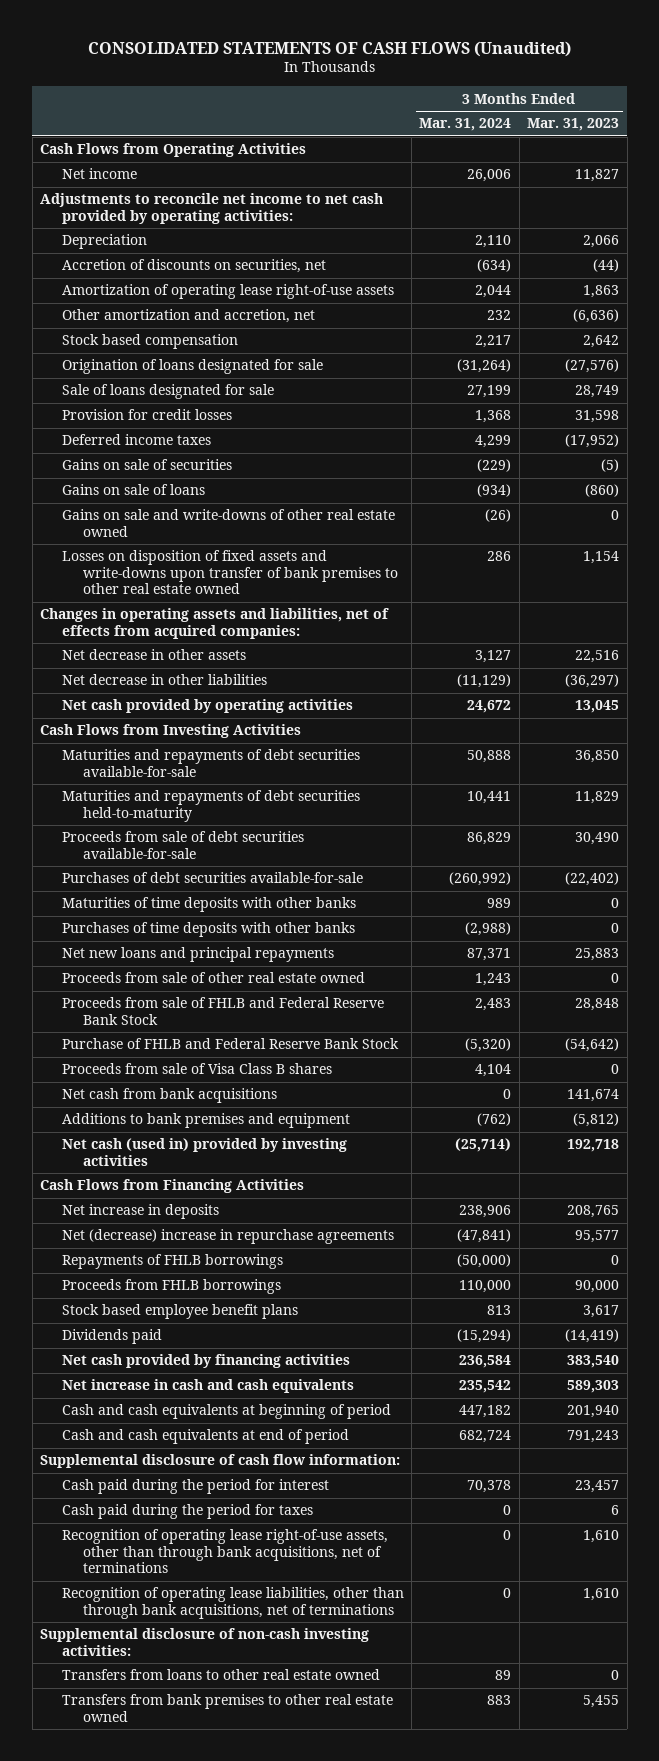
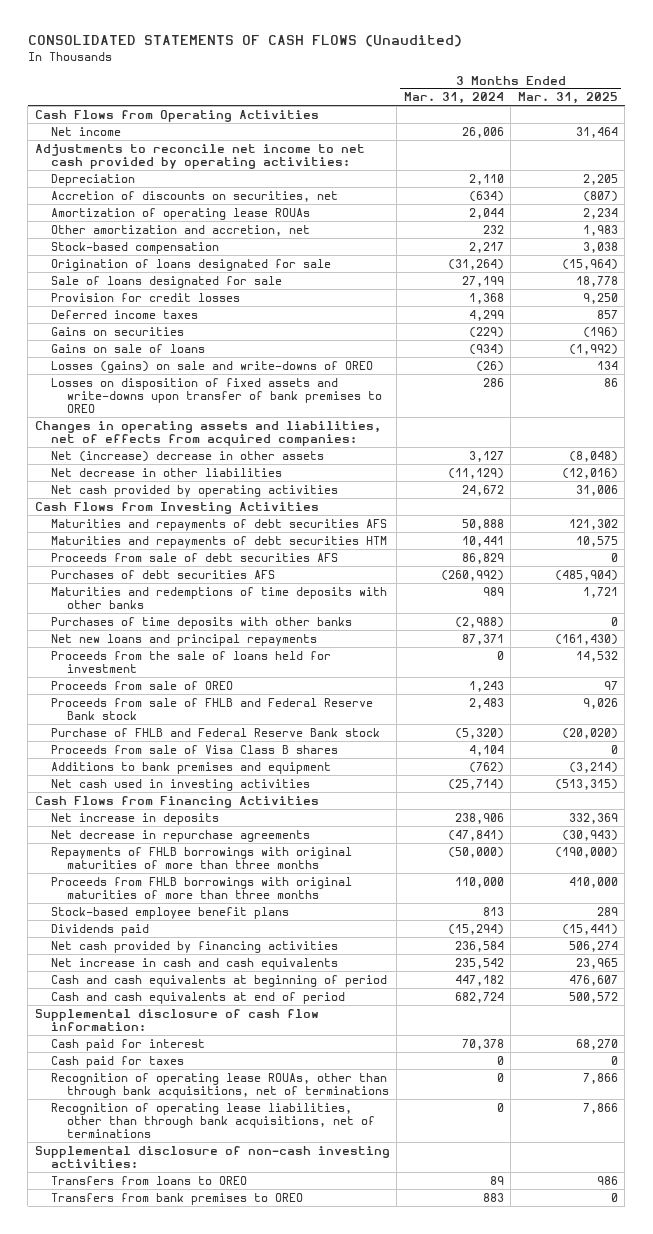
- | 3 Months Ended Mar. 31, 2024 | 3 Months Ended Mar. 31, 2023
+ | 3 Months Ended Mar. 31, 2024 | 3 Months Ended Mar. 31, 2025
- Amortization of operating lease right-of-use assets | 2,044 | 1,863
+ Amortization of operating lease ROUAs | 2,044 | 2,234
- Stock based compensation | 2,217 | 2,642
+ Stock-based compensation | 2,217 | 3,038
- Gains on sale of securities | (229) | (5)
+ Gains on securities | (229) | (196)
- Gains on sale and write-downs of other real estate owned | (26) | 0
- Losses on disposition of fixed assets and write-downs upon transfer of bank premises to other real estate owned | 286 | 1,154
+ Losses (gains) on sale and write-downs of OREO | (26) | 134
+ Losses on disposition of fixed assets and write-downs upon transfer of bank premises to OREO | 286 | 86
- Net decrease in other assets | 3,127 | 22,516
+ Net (increase) decrease in other assets | 3,127 | (8,048)
- Maturities and repayments of debt securities available-for-sale | 50,888 | 36,850
- Maturities and repayments of debt securities held-to-maturity | 10,441 | 11,829
- Proceeds from sale of debt securities available-for-sale | 86,829 | 30,490
- Purchases of debt securities available-for-sale | (260,992) | (22,402)
- Maturities of time deposits with other banks | 989 | 0
+ Maturities and repayments of debt securities AFS | 50,888 | 121,302
+ Maturities and repayments of debt securities HTM | 10,441 | 10,575
+ Proceeds from sale of debt securities AFS | 86,829 | 0
+ Purchases of debt securities AFS | (260,992) | (485,904)
+ Maturities and redemptions of time deposits with other banks | 989 | 1,721
- Proceeds from sale of other real estate owned | 1,243 | 0
- Proceeds from sale of FHLB and Federal Reserve Bank Stock | 2,483 | 28,848
- Purchase of FHLB and Federal Reserve Bank Stock | (5,320) | (54,642)
+ Proceeds from the sale of loans held for investment | 0 | 14,532
+ Proceeds from sale of OREO | 1,243 | 97
+ Proceeds from sale of FHLB and Federal Reserve Bank stock | 2,483 | 9,026
+ Purchase of FHLB and Federal Reserve Bank stock | (5,320) | (20,020)
- Net cash from bank acquisitions | 0 | 141,674
- Net cash (used in) provided by investing activities | (25,714) | 192,718
+ Net cash used in investing activities | (25,714) | (513,315)
- Net (decrease) increase in repurchase agreements | (47,841) | 95,577
- Repayments of FHLB borrowings | (50,000) | 0
- Proceeds from FHLB borrowings | 110,000 | 90,000
- Stock based employee benefit plans | 813 | 3,617
+ Net decrease in repurchase agreements | (47,841) | (30,943)
+ Repayments of FHLB borrowings with original maturities of more than three months | (50,000) | (190,000)
+ Proceeds from FHLB borrowings with original maturities of more than three months | 110,000 | 410,000
+ Stock-based employee benefit plans | 813 | 289
- Cash paid during the period for interest | 70,378 | 23,457
- Cash paid during the period for taxes | 0 | 6
- Recognition of operating lease right-of-use assets, other than through bank acquisitions, net of terminations | 0 | 1,610
+ Cash paid for interest | 70,378 | 68,270
+ Cash paid for taxes | 0 | 0
+ Recognition of operating lease ROUAs, other than through bank acquisitions, net of terminations | 0 | 7,866
- Transfers from loans to other real estate owned | 89 | 0
- Transfers from bank premises to other real estate owned | 883 | 5,455
+ Transfers from loans to OREO | 89 | 986
+ Transfers from bank premises to OREO | 883 | 0

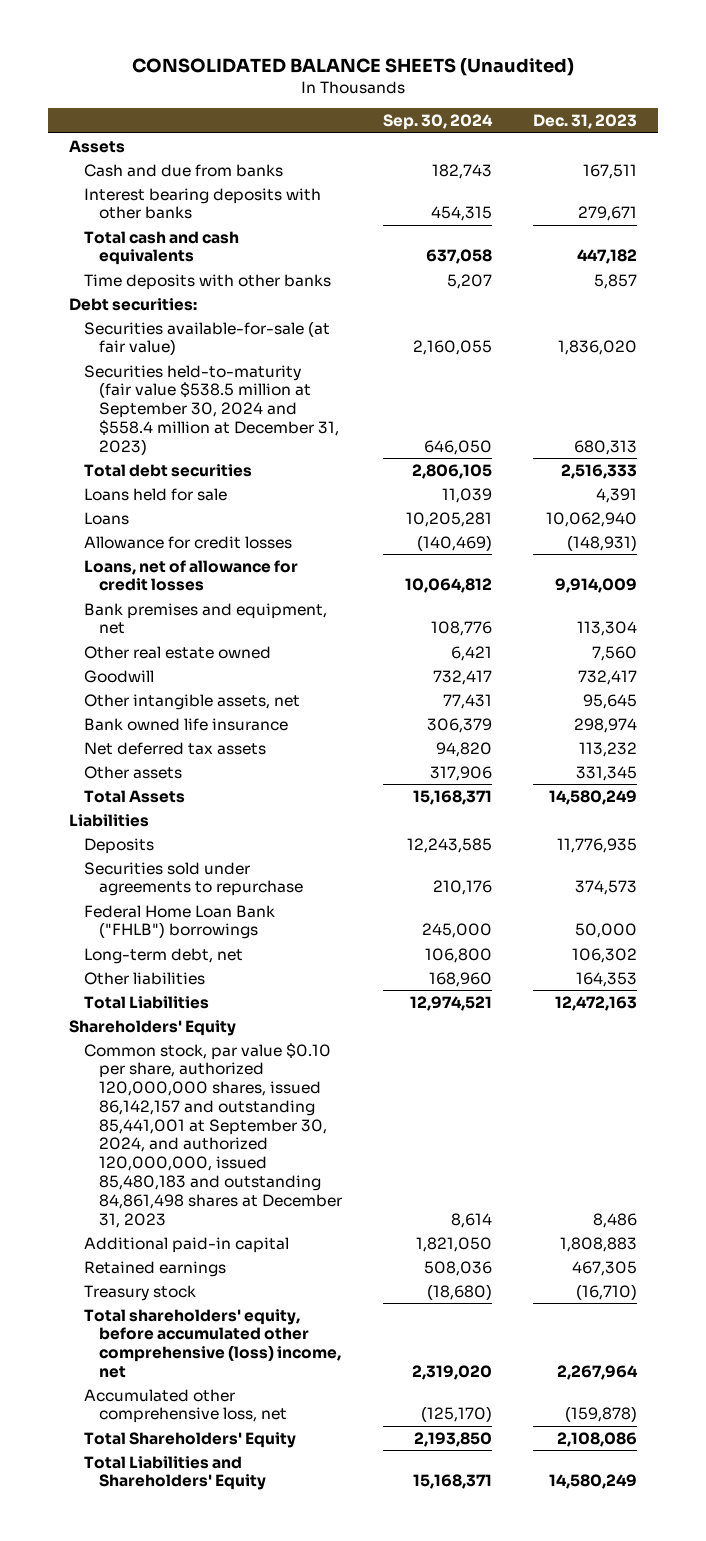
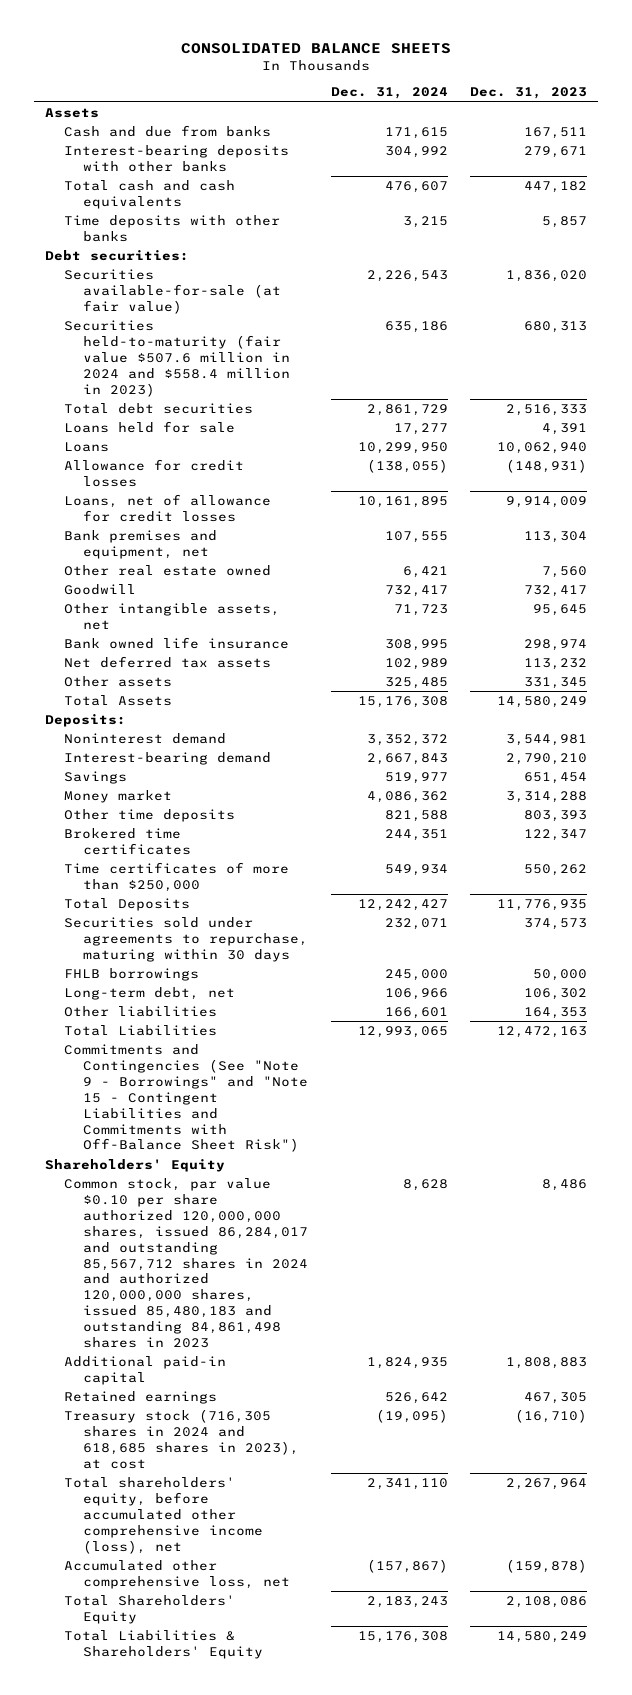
- CONSOLIDATED BALANCE SHEETS (Unaudited)
+ CONSOLIDATED BALANCE SHEETS
- | Sep. 30, 2024 | Dec. 31, 2023
+ | Dec. 31, 2024 | Dec. 31, 2023
- Interest bearing deposits with other banks | 454,315 | 279,671
+ Interest-bearing deposits with other banks | 304,992 | 279,671
- Securities held-to-maturity (fair value $538.5 million at September 30, 2024 and $558.4 million at December 31, 2023) | 646,050 | 680,313
+ Securities held-to-maturity (fair value $507.6 million in 2024 and $558.4 million in 2023) | 635,186 | 680,313
- Liabilities
- Deposits | 12,243,585 | 11,776,935
- Securities sold under agreements to repurchase | 210,176 | 374,573
- Federal Home Loan Bank ("FHLB") borrowings | 245,000 | 50,000
+ Deposits:
+ Noninterest demand | 3,352,372 | 3,544,981
+ Interest-bearing demand | 2,667,843 | 2,790,210
+ Savings | 519,977 | 651,454
+ Money market | 4,086,362 | 3,314,288
+ Other time deposits | 821,588 | 803,393
+ Brokered time certificates | 244,351 | 122,347
+ Time certificates of more than $250,000 | 549,934 | 550,262
+ Total Deposits | 12,242,427 | 11,776,935
+ Securities sold under agreements to repurchase, maturing within 30 days | 232,071 | 374,573
+ FHLB borrowings | 245,000 | 50,000
+ Commitments and Contingencies (See "Note 9 - Borrowings" and "Note 15 - Contingent Liabilities and Commitments with Off-Balance Sheet Risk")
- Common stock, par value $0.10 per share, authorized 120,000,000 shares, issued 86,142,157 and outstanding 85,441,001 at September 30, 2024, and authorized 120,000,000, issued 85,480,183 and outstanding 84,861,498 shares at December 31, 2023 | 8,614 | 8,486
+ Common stock, par value $0.10 per share authorized 120,000,000 shares, issued 86,284,017 and outstanding 85,567,712 shares in 2024 and authorized 120,000,000 shares, issued 85,480,183 and outstanding 84,861,498 shares in 2023 | 8,628 | 8,486
- Treasury stock | (18,680) | (16,710)
- Total shareholders' equity, before accumulated other comprehensive (loss) income, net | 2,319,020 | 2,267,964
+ Treasury stock (716,305 shares in 2024 and 618,685 shares in 2023), at cost | (19,095) | (16,710)
+ Total shareholders' equity, before accumulated other comprehensive income (loss), net | 2,341,110 | 2,267,964
- Total Liabilities and Shareholders' Equity | 15,168,371 | 14,580,249
+ Total Liabilities & Shareholders' Equity | 15,176,308 | 14,580,249

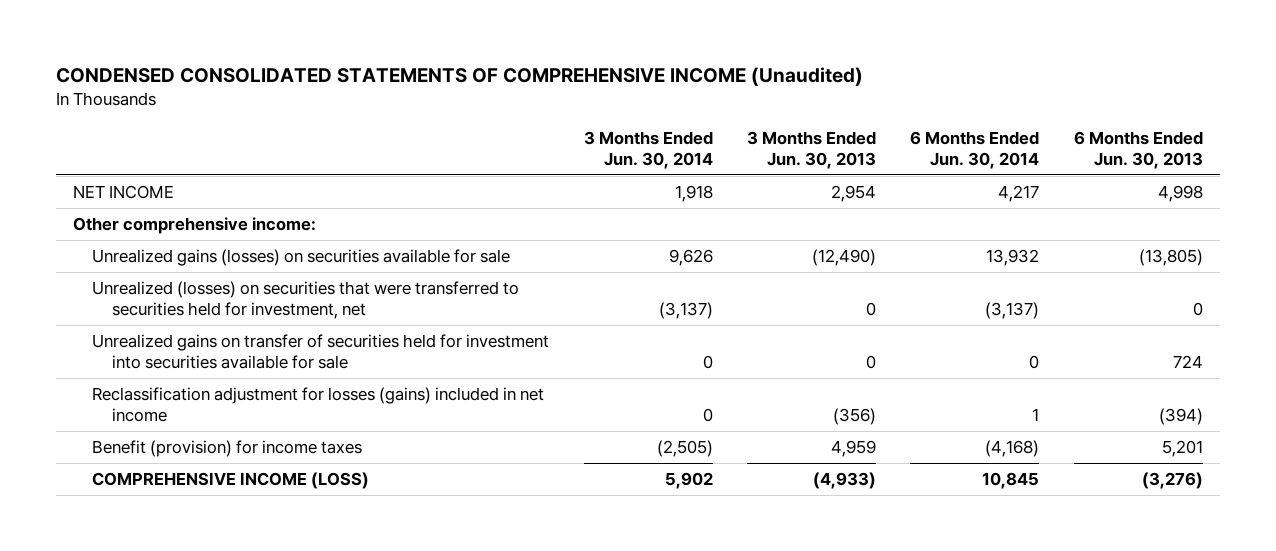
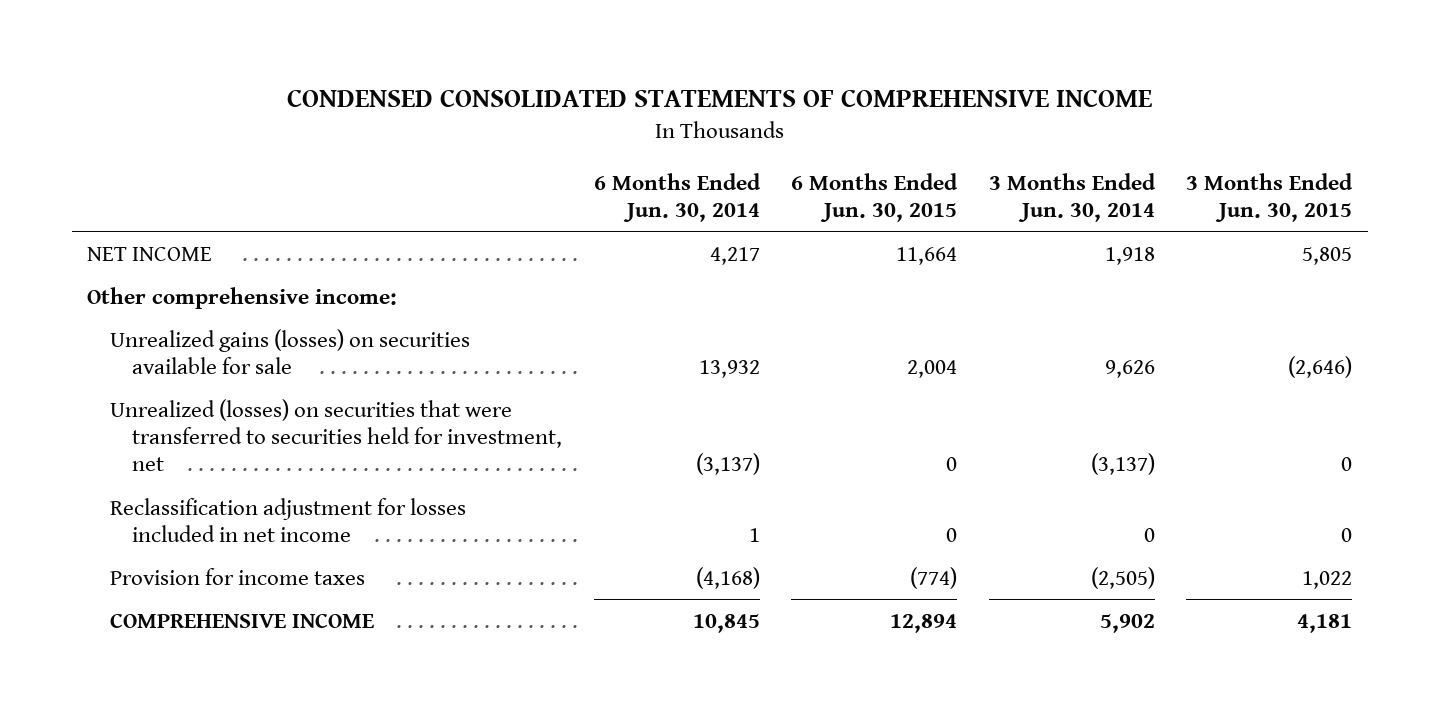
- CONDENSED CONSOLIDATED STATEMENTS OF COMPREHENSIVE INCOME (Unaudited)
+ CONDENSED CONSOLIDATED STATEMENTS OF COMPREHENSIVE INCOME
- | 3 Months Ended Jun. 30, 2014 | 3 Months Ended Jun. 30, 2013 | 6 Months Ended Jun. 30, 2014 | 6 Months Ended Jun. 30, 2013
+ | 6 Months Ended Jun. 30, 2014 | 6 Months Ended Jun. 30, 2015 | 3 Months Ended Jun. 30, 2014 | 3 Months Ended Jun. 30, 2015
- Unrealized gains on transfer of securities held for investment into securities available for sale | 0 | 0 | 0 | 724
- Reclassification adjustment for losses (gains) included in net income | 0 | (356) | 1 | (394)
- Benefit (provision) for income taxes | (2,505) | 4,959 | (4,168) | 5,201
- COMPREHENSIVE INCOME (LOSS) | 5,902 | (4,933) | 10,845 | (3,276)
+ Reclassification adjustment for losses included in net income | 1 | 0 | 0 | 0
+ Provision for income taxes | (4,168) | (774) | (2,505) | 1,022
+ COMPREHENSIVE INCOME | 10,845 | 12,894 | 5,902 | 4,181

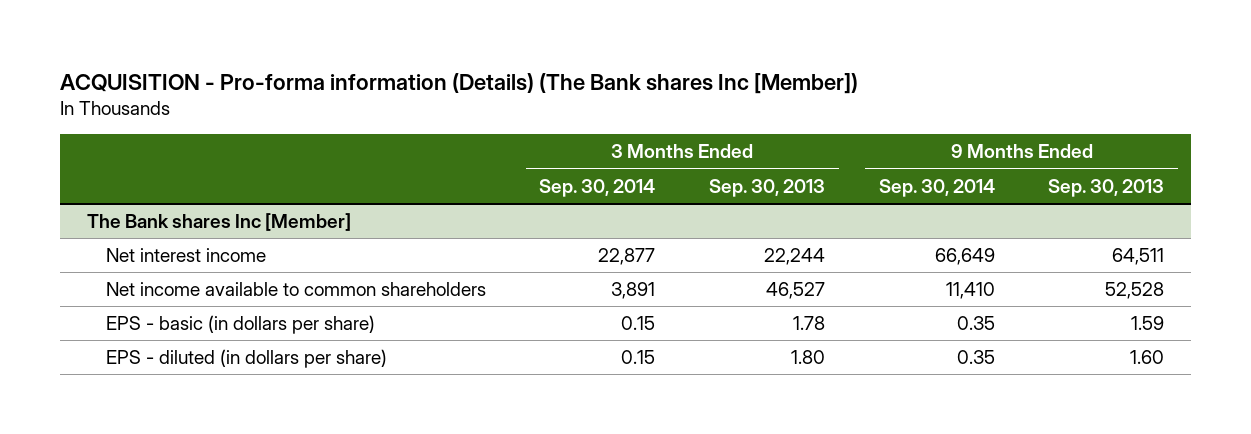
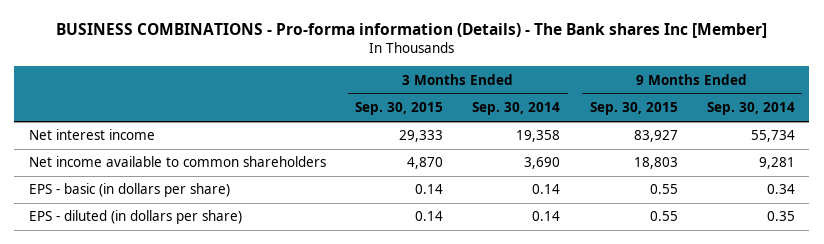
- ACQUISITION - Pro-forma information (Details) (The Bank shares Inc [Member])
+ BUSINESS COMBINATIONS - Pro-forma information (Details) - The Bank shares Inc [Member]
- | 3 Months Ended Sep. 30, 2014 | 3 Months Ended Sep. 30, 2013 | 9 Months Ended Sep. 30, 2014 | 9 Months Ended Sep. 30, 2013
+ | 3 Months Ended Sep. 30, 2015 | 3 Months Ended Sep. 30, 2014 | 9 Months Ended Sep. 30, 2015 | 9 Months Ended Sep. 30, 2014
- The Bank shares Inc [Member]
- Net interest income | 22,877 | 22,244 | 66,649 | 64,511
- Net income available to common shareholders | 3,891 | 46,527 | 11,410 | 52,528
- EPS - basic (in dollars per share) | 0.15 | 1.78 | 0.35 | 1.59
- EPS - diluted (in dollars per share) | 0.15 | 1.80 | 0.35 | 1.60
+ Net interest income | 29,333 | 19,358 | 83,927 | 55,734
+ Net income available to common shareholders | 4,870 | 3,690 | 18,803 | 9,281
+ EPS - basic (in dollars per share) | 0.14 | 0.14 | 0.55 | 0.34
+ EPS - diluted (in dollars per share) | 0.14 | 0.14 | 0.55 | 0.35

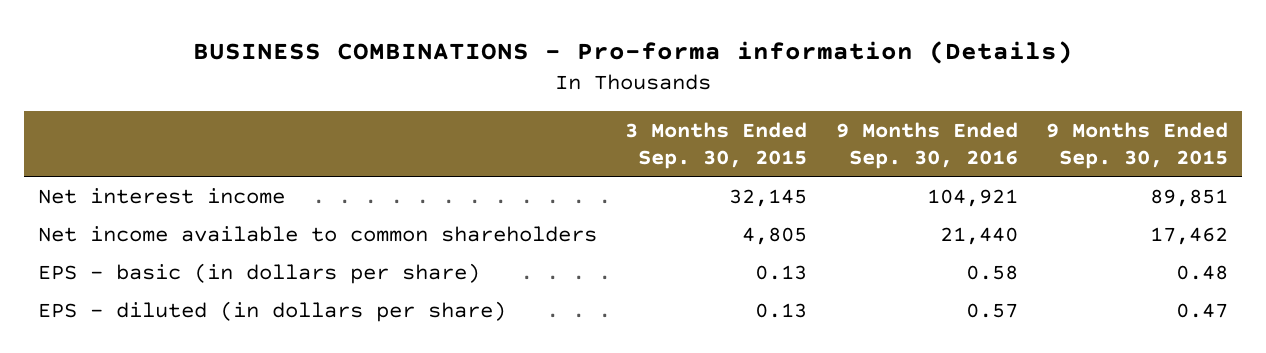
- BUSINESS COMBINATIONS - Pro-forma information (Details) - The Bank shares Inc [Member]
+ BUSINESS COMBINATIONS - Pro-forma information (Details)
- | 3 Months Ended Sep. 30, 2015 | 3 Months Ended Sep. 30, 2014 | 9 Months Ended Sep. 30, 2015 | 9 Months Ended Sep. 30, 2014
+ | 3 Months Ended Sep. 30, 2015 | 9 Months Ended Sep. 30, 2016 | 9 Months Ended Sep. 30, 2015
- Net interest income | 29,333 | 19,358 | 83,927 | 55,734
- Net income available to common shareholders | 4,870 | 3,690 | 18,803 | 9,281
- EPS - basic (in dollars per share) | 0.14 | 0.14 | 0.55 | 0.34
- EPS - diluted (in dollars per share) | 0.14 | 0.14 | 0.55 | 0.35
+ Net interest income | 32,145 | 104,921 | 89,851
+ Net income available to common shareholders | 4,805 | 21,440 | 17,462
+ EPS - basic (in dollars per share) | 0.13 | 0.58 | 0.48
+ EPS - diluted (in dollars per share) | 0.13 | 0.57 | 0.47

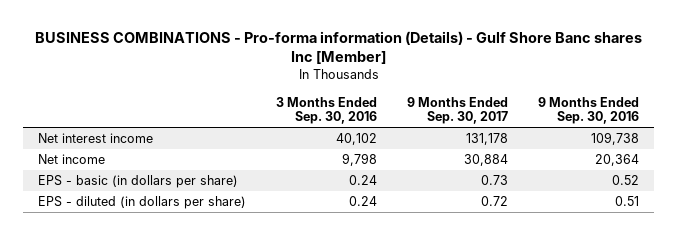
- BUSINESS COMBINATIONS - Pro-forma information (Details)
+ BUSINESS COMBINATIONS - Pro-forma information (Details) - Gulf Shore Banc shares Inc [Member]
- | 3 Months Ended Sep. 30, 2015 | 9 Months Ended Sep. 30, 2016 | 9 Months Ended Sep. 30, 2015
+ | 3 Months Ended Sep. 30, 2016 | 9 Months Ended Sep. 30, 2017 | 9 Months Ended Sep. 30, 2016
- Net interest income | 32,145 | 104,921 | 89,851
- Net income available to common shareholders | 4,805 | 21,440 | 17,462
- EPS - basic (in dollars per share) | 0.13 | 0.58 | 0.48
- EPS - diluted (in dollars per share) | 0.13 | 0.57 | 0.47
+ Net interest income | 40,102 | 131,178 | 109,738
+ Net income | 9,798 | 30,884 | 20,364
+ EPS - basic (in dollars per share) | 0.24 | 0.73 | 0.52
+ EPS - diluted (in dollars per share) | 0.24 | 0.72 | 0.51

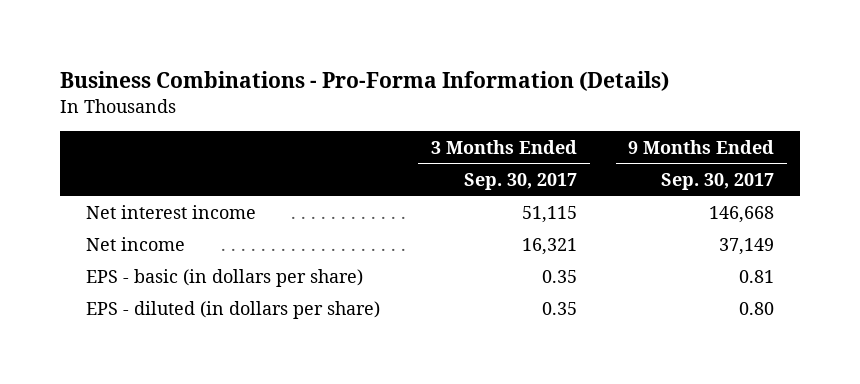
- BUSINESS COMBINATIONS - Pro-forma information (Details) - Gulf Shore Banc shares Inc [Member]
+ Business Combinations - Pro-Forma Information (Details)
- | 3 Months Ended Sep. 30, 2016 | 9 Months Ended Sep. 30, 2017 | 9 Months Ended Sep. 30, 2016
+ | 3 Months Ended Sep. 30, 2017 | 9 Months Ended Sep. 30, 2017
- Net interest income | 40,102 | 131,178 | 109,738
- Net income | 9,798 | 30,884 | 20,364
- EPS - basic (in dollars per share) | 0.24 | 0.73 | 0.52
- EPS - diluted (in dollars per share) | 0.24 | 0.72 | 0.51
+ Net interest income | 51,115 | 146,668
+ Net income | 16,321 | 37,149
+ EPS - basic (in dollars per share) | 0.35 | 0.81
+ EPS - diluted (in dollars per share) | 0.35 | 0.80

